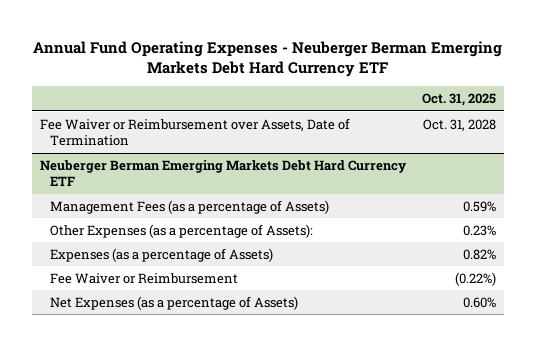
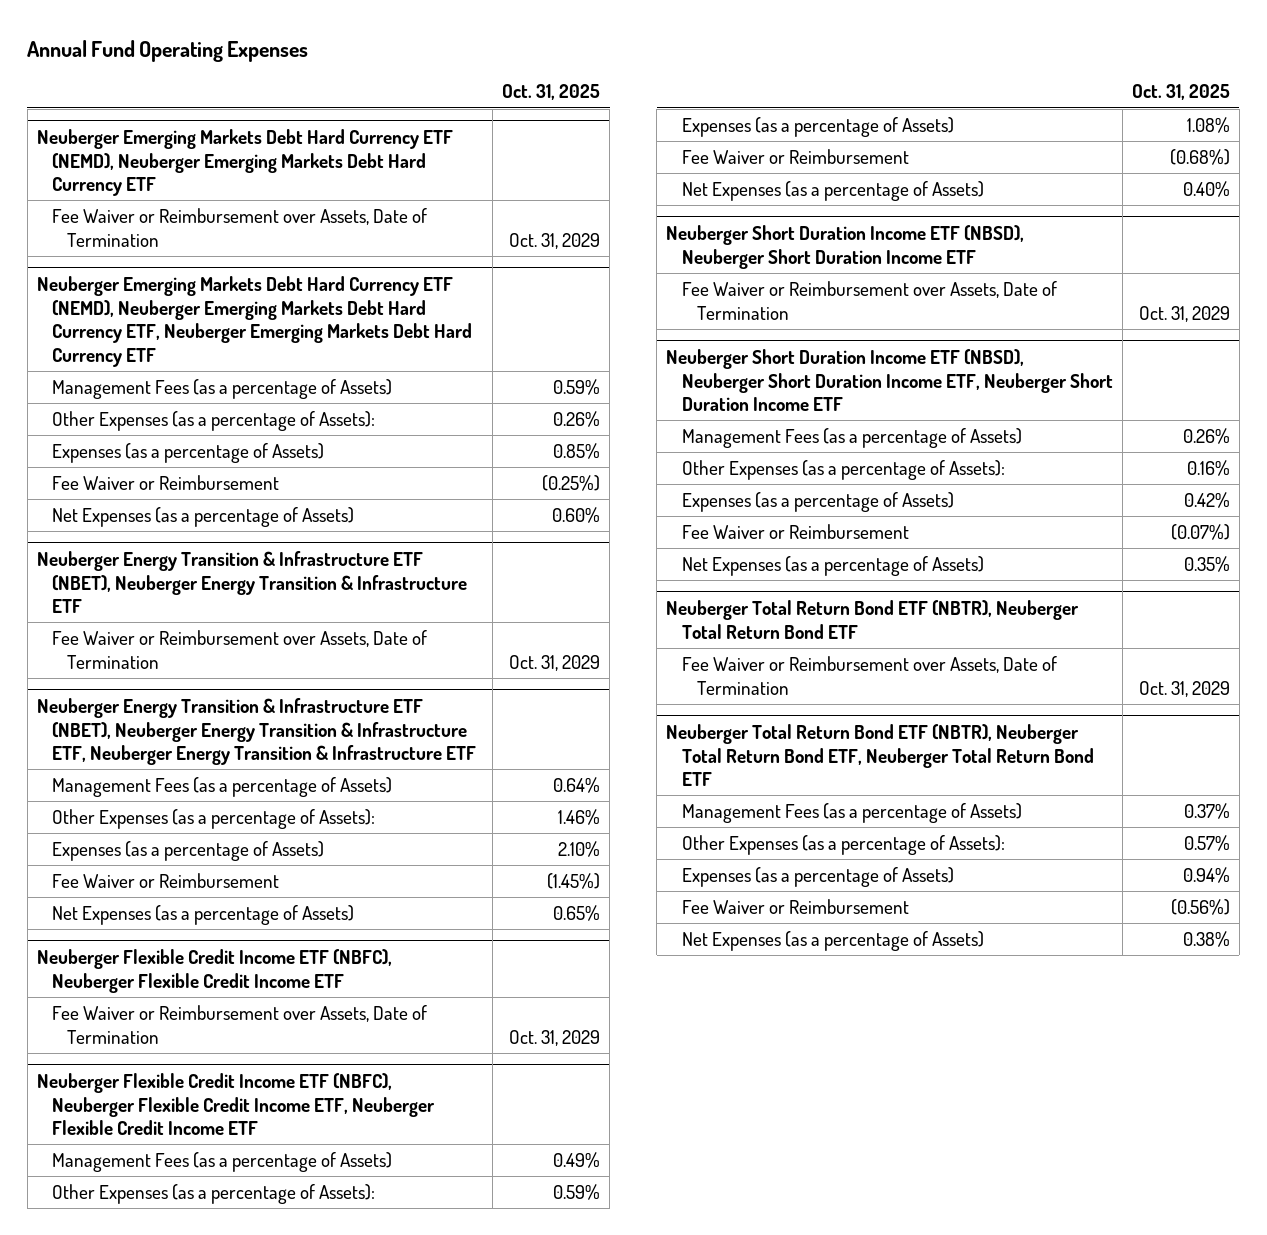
- Annual Fund Operating Expenses - Neuberger Berman Emerging Markets Debt Hard Currency ETF
+ Annual Fund Operating Expenses
- Fee Waiver or Reimbursement over Assets, Date of Termination | Oct. 31, 2028
- Neuberger Berman Emerging Markets Debt Hard Currency ETF
+ Neuberger Emerging Markets Debt Hard Currency ETF (NEMD), Neuberger Emerging Markets Debt Hard Currency ETF
+ Fee Waiver or Reimbursement over Assets, Date of Termination | Oct. 31, 2029
+ Neuberger Emerging Markets Debt Hard Currency ETF (NEMD), Neuberger Emerging Markets Debt Hard Currency ETF, Neuberger Emerging Markets Debt Hard Currency ETF
- Other Expenses (as a percentage of Assets): | 0.23%
- Expenses (as a percentage of Assets) | 0.82%
- Fee Waiver or Reimbursement | (0.22%)
+ Other Expenses (as a percentage of Assets): | 0.26%
+ Expenses (as a percentage of Assets) | 0.85%
+ Fee Waiver or Reimbursement | (0.25%)
+ Neuberger Energy Transition & Infrastructure ETF (NBET), Neuberger Energy Transition & Infrastructure ETF
+ Fee Waiver or Reimbursement over Assets, Date of Termination | Oct. 31, 2029
+ Neuberger Energy Transition & Infrastructure ETF (NBET), Neuberger Energy Transition & Infrastructure ETF, Neuberger Energy Transition & Infrastructure ETF
+ Management Fees (as a percentage of Assets) | 0.64%
+ Other Expenses (as a percentage of Assets): | 1.46%
+ Expenses (as a percentage of Assets) | 2.10%
+ Fee Waiver or Reimbursement | (1.45%)
+ Net Expenses (as a percentage of Assets) | 0.65%
+ Neuberger Flexible Credit Income ETF (NBFC), Neuberger Flexible Credit Income ETF
+ Fee Waiver or Reimbursement over Assets, Date of Termination | Oct. 31, 2029
+ Neuberger Flexible Credit Income ETF (NBFC), Neuberger Flexible Credit Income ETF, Neuberger Flexible Credit Income ETF
+ Management Fees (as a percentage of Assets) | 0.49%
+ Other Expenses (as a percentage of Assets): | 0.59%
+ Expenses (as a percentage of Assets) | 1.08%
+ Fee Waiver or Reimbursement | (0.68%)
+ Net Expenses (as a percentage of Assets) | 0.40%
+ Neuberger Short Duration Income ETF (NBSD), Neuberger Short Duration Income ETF
+ Fee Waiver or Reimbursement over Assets, Date of Termination | Oct. 31, 2029
+ Neuberger Short Duration Income ETF (NBSD), Neuberger Short Duration Income ETF, Neuberger Short Duration Income ETF
+ Management Fees (as a percentage of Assets) | 0.26%
+ Other Expenses (as a percentage of Assets): | 0.16%
+ Expenses (as a percentage of Assets) | 0.42%
+ Fee Waiver or Reimbursement | (0.07%)
+ Net Expenses (as a percentage of Assets) | 0.35%
+ Neuberger Total Return Bond ETF (NBTR), Neuberger Total Return Bond ETF
+ Fee Waiver or Reimbursement over Assets, Date of Termination | Oct. 31, 2029
+ Neuberger Total Return Bond ETF (NBTR), Neuberger Total Return Bond ETF, Neuberger Total Return Bond ETF
+ Management Fees (as a percentage of Assets) | 0.37%
+ Other Expenses (as a percentage of Assets): | 0.57%
+ Expenses (as a percentage of Assets) | 0.94%
+ Fee Waiver or Reimbursement | (0.56%)
+ Net Expenses (as a percentage of Assets) | 0.38%

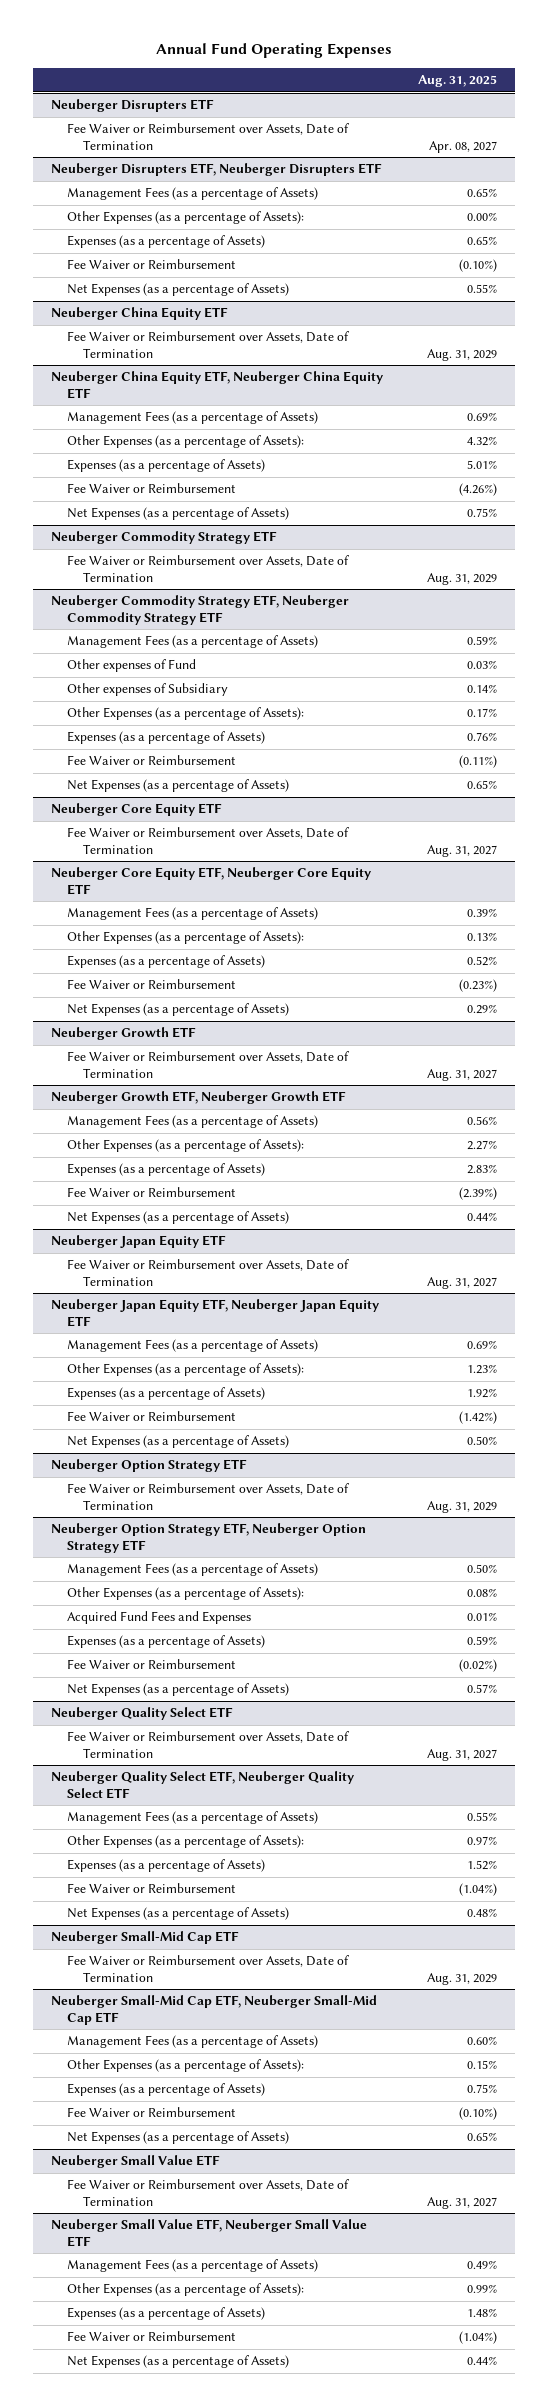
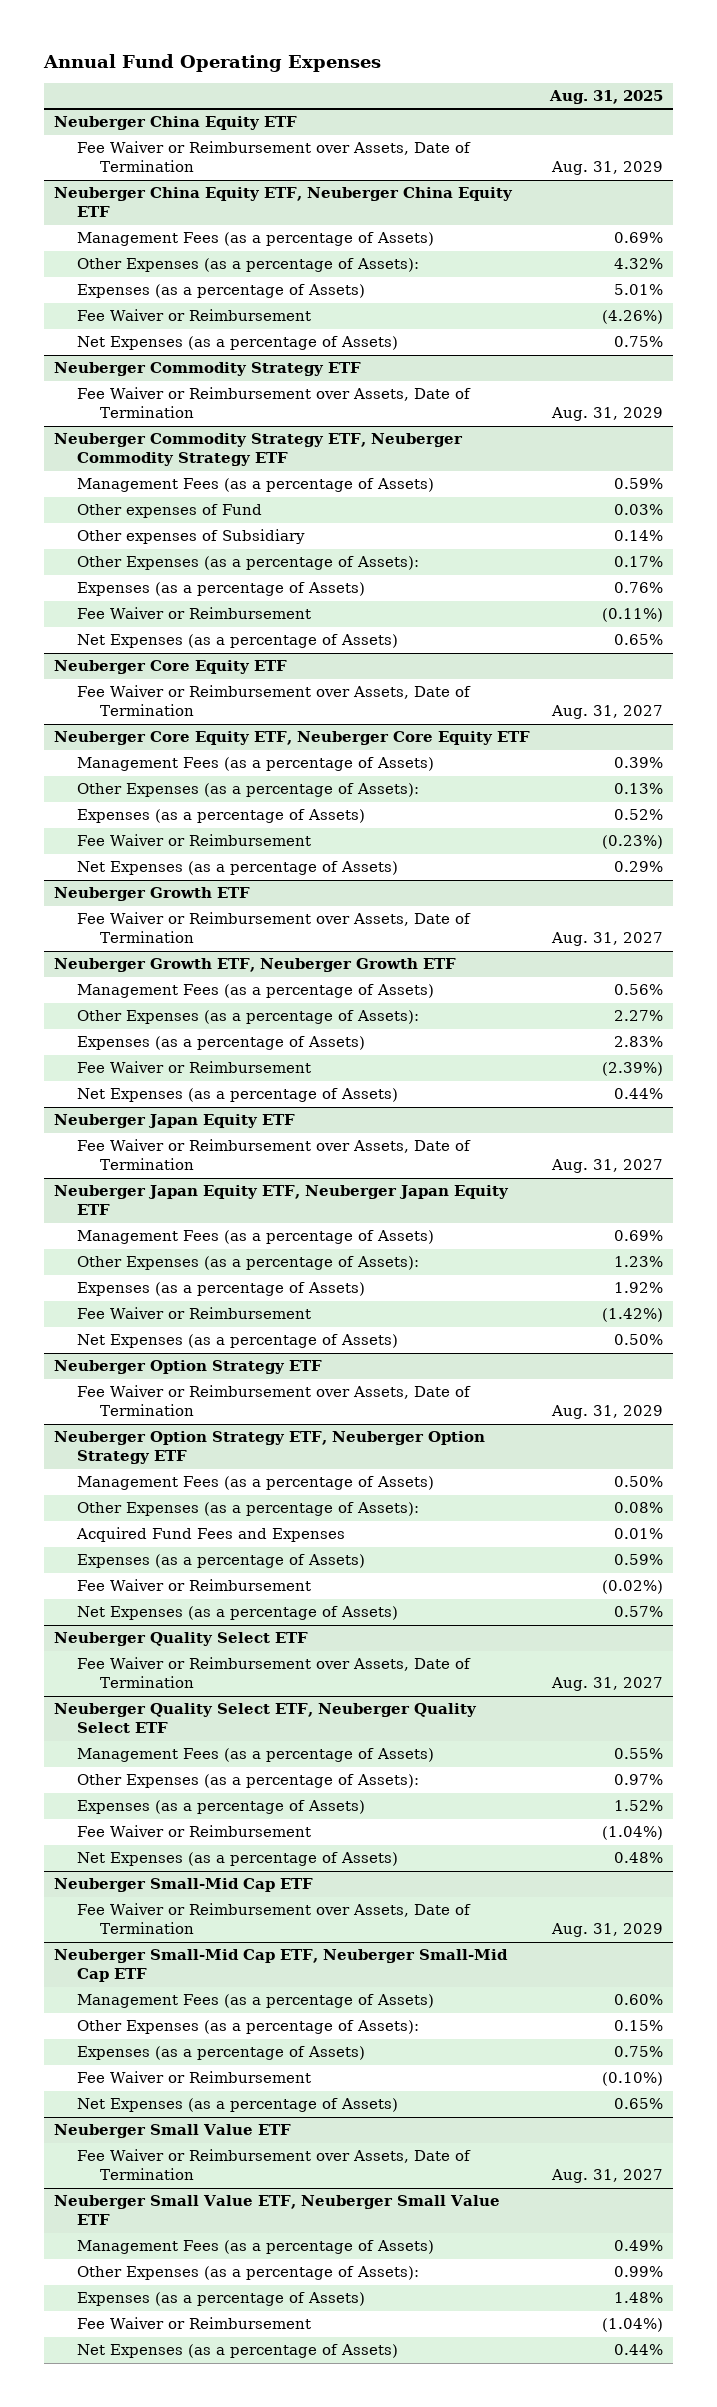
- Neuberger Disrupters ETF
- Fee Waiver or Reimbursement over Assets, Date of Termination | Apr. 08, 2027
- Neuberger Disrupters ETF, Neuberger Disrupters ETF
- Management Fees (as a percentage of Assets) | 0.65%
- Other Expenses (as a percentage of Assets): | 0.00%
- Expenses (as a percentage of Assets) | 0.65%
- Fee Waiver or Reimbursement | (0.10%)
- Net Expenses (as a percentage of Assets) | 0.55%

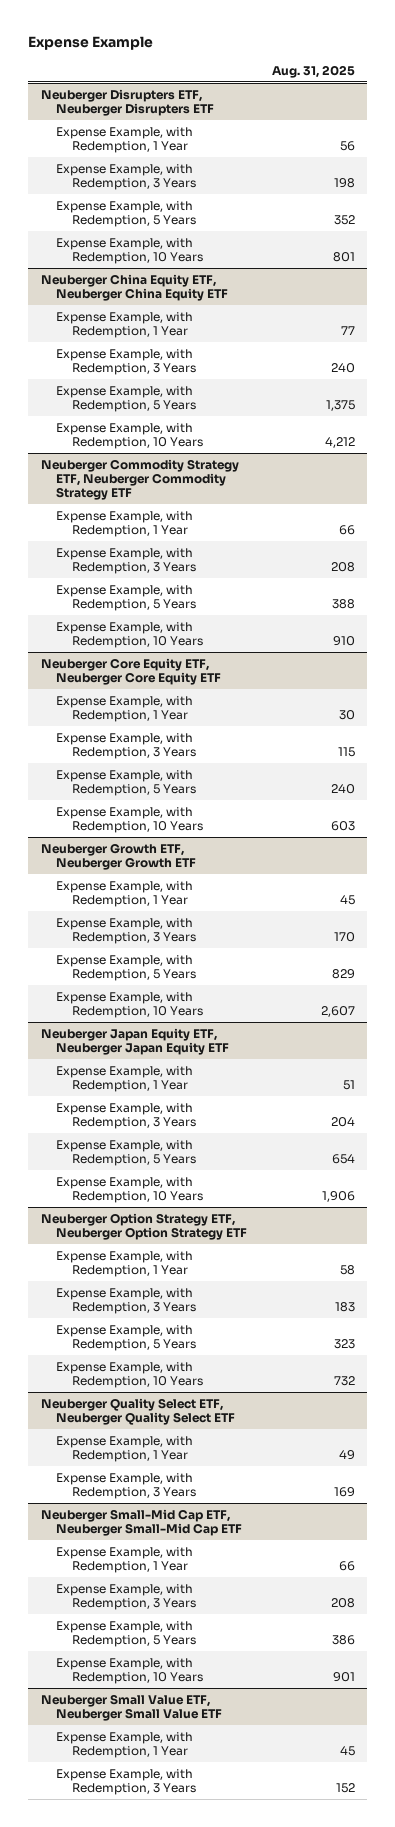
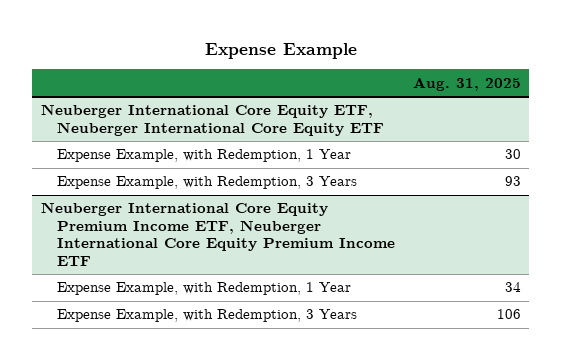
- Neuberger Disrupters ETF, Neuberger Disrupters ETF
- Expense Example, with Redemption, 1 Year | 56
- Expense Example, with Redemption, 3 Years | 198
- Expense Example, with Redemption, 5 Years | 352
- Expense Example, with Redemption, 10 Years | 801
- Neuberger China Equity ETF, Neuberger China Equity ETF
- Expense Example, with Redemption, 1 Year | 77
- Expense Example, with Redemption, 3 Years | 240
- Expense Example, with Redemption, 5 Years | 1,375
- Expense Example, with Redemption, 10 Years | 4,212
- Neuberger Commodity Strategy ETF, Neuberger Commodity Strategy ETF
- Expense Example, with Redemption, 1 Year | 66
- Expense Example, with Redemption, 3 Years | 208
- Expense Example, with Redemption, 5 Years | 388
- Expense Example, with Redemption, 10 Years | 910
- Neuberger Core Equity ETF, Neuberger Core Equity ETF
+ Neuberger International Core Equity ETF, Neuberger International Core Equity ETF
- Expense Example, with Redemption, 3 Years | 115
- Expense Example, with Redemption, 5 Years | 240
- Expense Example, with Redemption, 10 Years | 603
- Neuberger Growth ETF, Neuberger Growth ETF
- Expense Example, with Redemption, 1 Year | 45
- Expense Example, with Redemption, 3 Years | 170
- Expense Example, with Redemption, 5 Years | 829
- Expense Example, with Redemption, 10 Years | 2,607
- Neuberger Japan Equity ETF, Neuberger Japan Equity ETF
- Expense Example, with Redemption, 1 Year | 51
- Expense Example, with Redemption, 3 Years | 204
- Expense Example, with Redemption, 5 Years | 654
- Expense Example, with Redemption, 10 Years | 1,906
- Neuberger Option Strategy ETF, Neuberger Option Strategy ETF
- Expense Example, with Redemption, 1 Year | 58
- Expense Example, with Redemption, 3 Years | 183
- Expense Example, with Redemption, 5 Years | 323
- Expense Example, with Redemption, 10 Years | 732
- Neuberger Quality Select ETF, Neuberger Quality Select ETF
- Expense Example, with Redemption, 1 Year | 49
- Expense Example, with Redemption, 3 Years | 169
- Neuberger Small-Mid Cap ETF, Neuberger Small-Mid Cap ETF
- Expense Example, with Redemption, 1 Year | 66
- Expense Example, with Redemption, 3 Years | 208
- Expense Example, with Redemption, 5 Years | 386
- Expense Example, with Redemption, 10 Years | 901
- Neuberger Small Value ETF, Neuberger Small Value ETF
- Expense Example, with Redemption, 1 Year | 45
- Expense Example, with Redemption, 3 Years | 152
+ Expense Example, with Redemption, 3 Years | 93
+ Neuberger International Core Equity Premium Income ETF, Neuberger International Core Equity Premium Income ETF
+ Expense Example, with Redemption, 1 Year | 34
+ Expense Example, with Redemption, 3 Years | 106

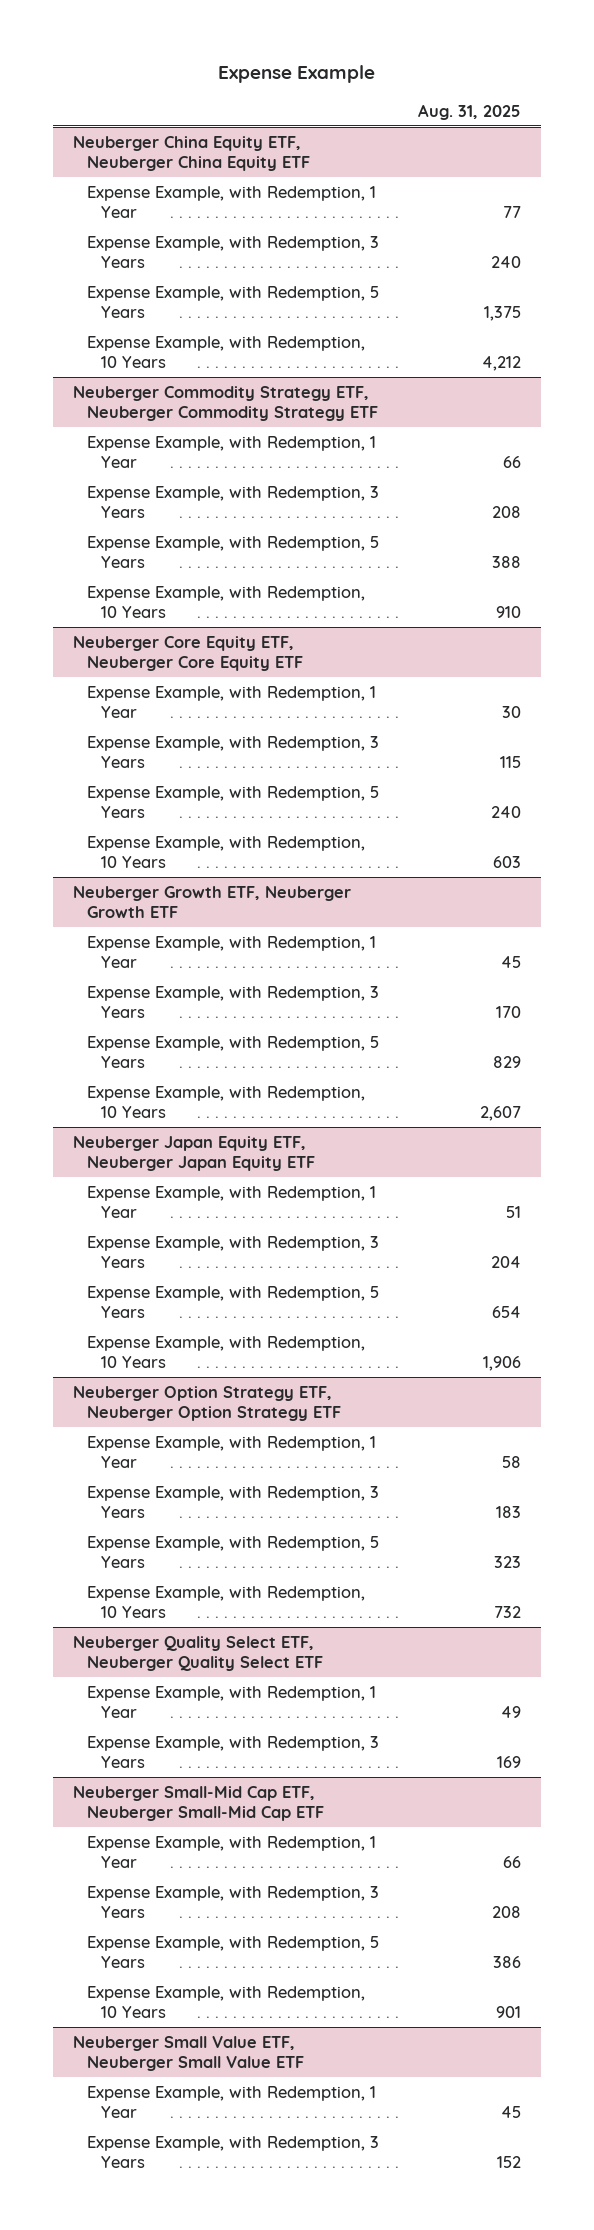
- Neuberger International Core Equity ETF, Neuberger International Core Equity ETF
+ Neuberger China Equity ETF, Neuberger China Equity ETF
+ Expense Example, with Redemption, 1 Year | 77
+ Expense Example, with Redemption, 3 Years | 240
+ Expense Example, with Redemption, 5 Years | 1,375
+ Expense Example, with Redemption, 10 Years | 4,212
+ Neuberger Commodity Strategy ETF, Neuberger Commodity Strategy ETF
+ Expense Example, with Redemption, 1 Year | 66
+ Expense Example, with Redemption, 3 Years | 208
+ Expense Example, with Redemption, 5 Years | 388
+ Expense Example, with Redemption, 10 Years | 910
+ Neuberger Core Equity ETF, Neuberger Core Equity ETF
- Expense Example, with Redemption, 3 Years | 93
- Neuberger International Core Equity Premium Income ETF, Neuberger International Core Equity Premium Income ETF
- Expense Example, with Redemption, 1 Year | 34
- Expense Example, with Redemption, 3 Years | 106
+ Expense Example, with Redemption, 3 Years | 115
+ Expense Example, with Redemption, 5 Years | 240
+ Expense Example, with Redemption, 10 Years | 603
+ Neuberger Growth ETF, Neuberger Growth ETF
+ Expense Example, with Redemption, 1 Year | 45
+ Expense Example, with Redemption, 3 Years | 170
+ Expense Example, with Redemption, 5 Years | 829
+ Expense Example, with Redemption, 10 Years | 2,607
+ Neuberger Japan Equity ETF, Neuberger Japan Equity ETF
+ Expense Example, with Redemption, 1 Year | 51
+ Expense Example, with Redemption, 3 Years | 204
+ Expense Example, with Redemption, 5 Years | 654
+ Expense Example, with Redemption, 10 Years | 1,906
+ Neuberger Option Strategy ETF, Neuberger Option Strategy ETF
+ Expense Example, with Redemption, 1 Year | 58
+ Expense Example, with Redemption, 3 Years | 183
+ Expense Example, with Redemption, 5 Years | 323
+ Expense Example, with Redemption, 10 Years | 732
+ Neuberger Quality Select ETF, Neuberger Quality Select ETF
+ Expense Example, with Redemption, 1 Year | 49
+ Expense Example, with Redemption, 3 Years | 169
+ Neuberger Small-Mid Cap ETF, Neuberger Small-Mid Cap ETF
+ Expense Example, with Redemption, 1 Year | 66
+ Expense Example, with Redemption, 3 Years | 208
+ Expense Example, with Redemption, 5 Years | 386
+ Expense Example, with Redemption, 10 Years | 901
+ Neuberger Small Value ETF, Neuberger Small Value ETF
+ Expense Example, with Redemption, 1 Year | 45
+ Expense Example, with Redemption, 3 Years | 152

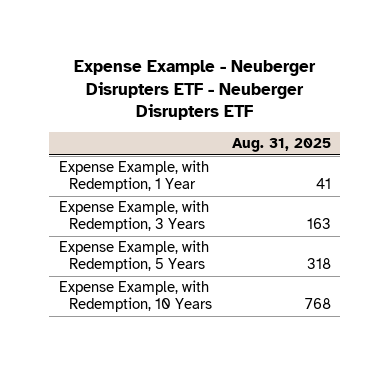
- Expense Example
+ Expense Example - Neuberger Disrupters ETF - Neuberger Disrupters ETF
- Neuberger China Equity ETF, Neuberger China Equity ETF
- Expense Example, with Redemption, 1 Year | 77
- Expense Example, with Redemption, 3 Years | 240
- Expense Example, with Redemption, 5 Years | 1,375
- Expense Example, with Redemption, 10 Years | 4,212
- Neuberger Commodity Strategy ETF, Neuberger Commodity Strategy ETF
- Expense Example, with Redemption, 1 Year | 66
- Expense Example, with Redemption, 3 Years | 208
- Expense Example, with Redemption, 5 Years | 388
- Expense Example, with Redemption, 10 Years | 910
- Neuberger Core Equity ETF, Neuberger Core Equity ETF
- Expense Example, with Redemption, 1 Year | 30
- Expense Example, with Redemption, 3 Years | 115
- Expense Example, with Redemption, 5 Years | 240
- Expense Example, with Redemption, 10 Years | 603
- Neuberger Growth ETF, Neuberger Growth ETF
- Expense Example, with Redemption, 1 Year | 45
- Expense Example, with Redemption, 3 Years | 170
- Expense Example, with Redemption, 5 Years | 829
- Expense Example, with Redemption, 10 Years | 2,607
- Neuberger Japan Equity ETF, Neuberger Japan Equity ETF
- Expense Example, with Redemption, 1 Year | 51
- Expense Example, with Redemption, 3 Years | 204
- Expense Example, with Redemption, 5 Years | 654
- Expense Example, with Redemption, 10 Years | 1,906
- Neuberger Option Strategy ETF, Neuberger Option Strategy ETF
- Expense Example, with Redemption, 1 Year | 58
- Expense Example, with Redemption, 3 Years | 183
- Expense Example, with Redemption, 5 Years | 323
- Expense Example, with Redemption, 10 Years | 732
- Neuberger Quality Select ETF, Neuberger Quality Select ETF
- Expense Example, with Redemption, 1 Year | 49
- Expense Example, with Redemption, 3 Years | 169
- Neuberger Small-Mid Cap ETF, Neuberger Small-Mid Cap ETF
- Expense Example, with Redemption, 1 Year | 66
- Expense Example, with Redemption, 3 Years | 208
- Expense Example, with Redemption, 5 Years | 386
- Expense Example, with Redemption, 10 Years | 901
- Neuberger Small Value ETF, Neuberger Small Value ETF
- Expense Example, with Redemption, 1 Year | 45
- Expense Example, with Redemption, 3 Years | 152
+ Expense Example, with Redemption, 1 Year | 41
+ Expense Example, with Redemption, 3 Years | 163
+ Expense Example, with Redemption, 5 Years | 318
+ Expense Example, with Redemption, 10 Years | 768

